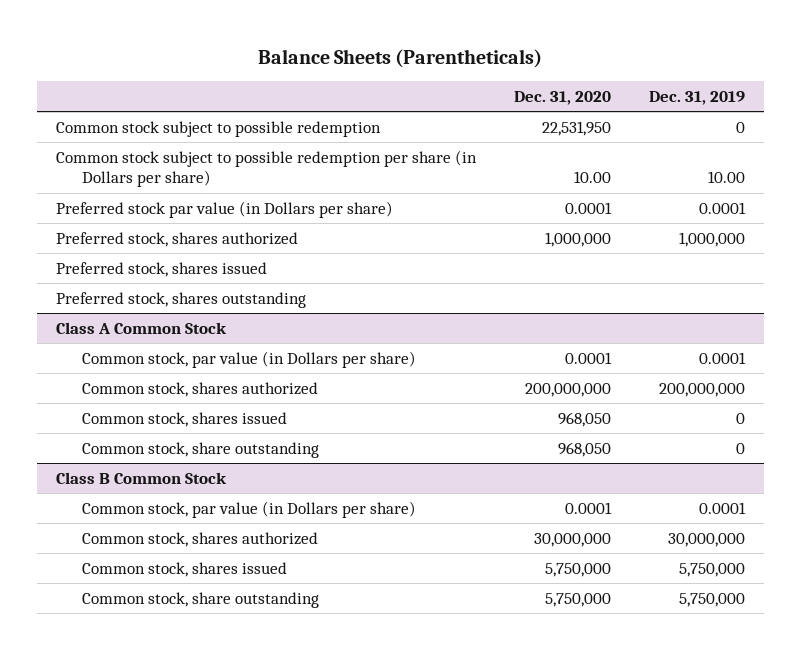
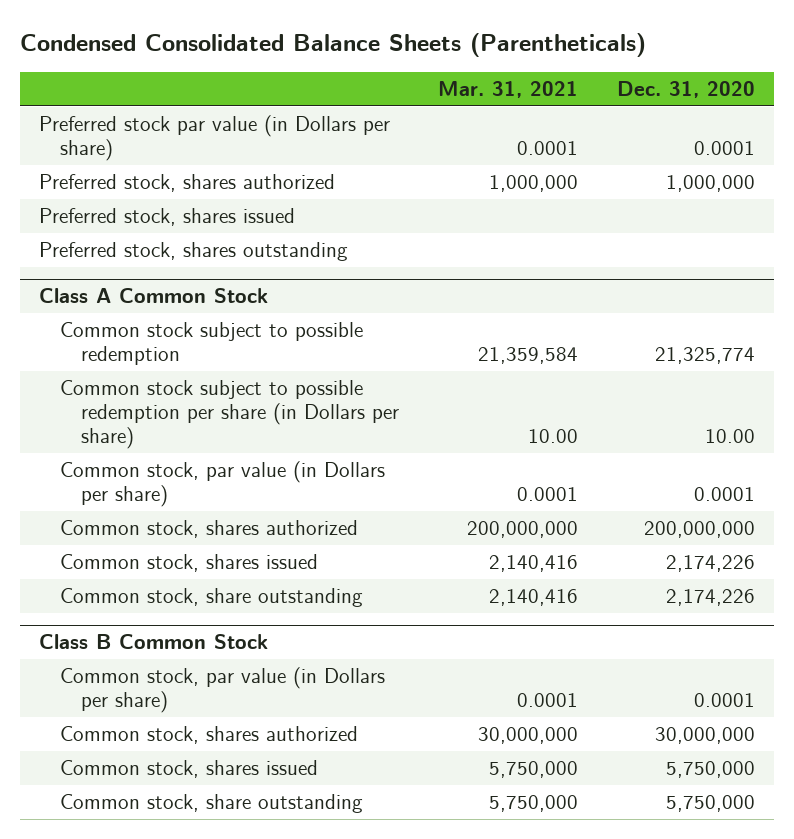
- Balance Sheets (Parentheticals)
+ Condensed Consolidated Balance Sheets (Parentheticals)
- | Dec. 31, 2020 | Dec. 31, 2019
+ | Mar. 31, 2021 | Dec. 31, 2020
- Common stock subject to possible redemption | 22,531,950 | 0
- Common stock subject to possible redemption per share (in Dollars per share) | 10.00 | 10.00
@ Class A Common Stock
+ Common stock subject to possible redemption | 21,359,584 | 21,325,774
+ Common stock subject to possible redemption per share (in Dollars per share) | 10.00 | 10.00
- Common stock, shares issued | 968,050 | 0
- Common stock, share outstanding | 968,050 | 0
+ Common stock, shares issued | 2,140,416 | 2,174,226
+ Common stock, share outstanding | 2,140,416 | 2,174,226

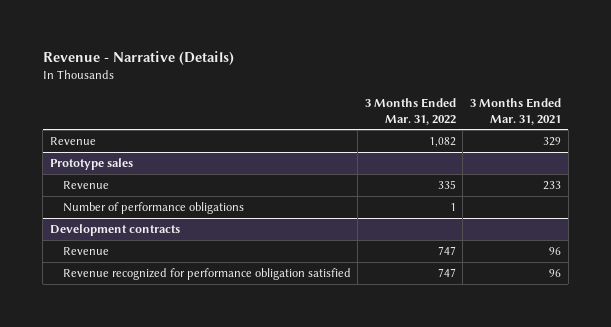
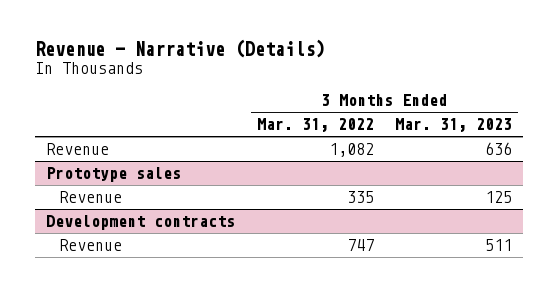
- | 3 Months Ended Mar. 31, 2022 | 3 Months Ended Mar. 31, 2021
+ | 3 Months Ended Mar. 31, 2022 | 3 Months Ended Mar. 31, 2023
@ Prototype sales
- Number of performance obligations | 1 |
@ Development contracts
- Revenue recognized for performance obligation satisfied | 747 | 96

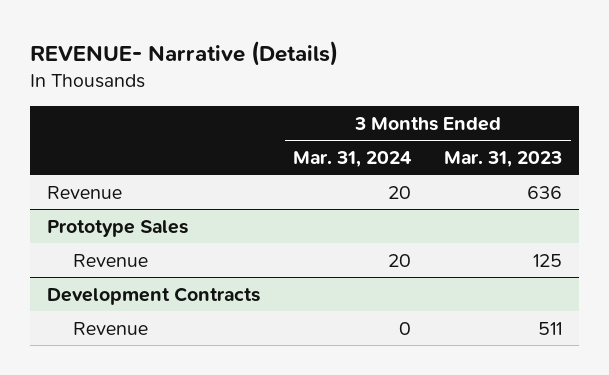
- Revenue - Narrative (Details)
+ REVENUE- Narrative (Details)
- | 3 Months Ended Mar. 31, 2022 | 3 Months Ended Mar. 31, 2023
+ | 3 Months Ended Mar. 31, 2024 | 3 Months Ended Mar. 31, 2023
- Prototype sales
+ Prototype Sales
- Development contracts
+ Development Contracts

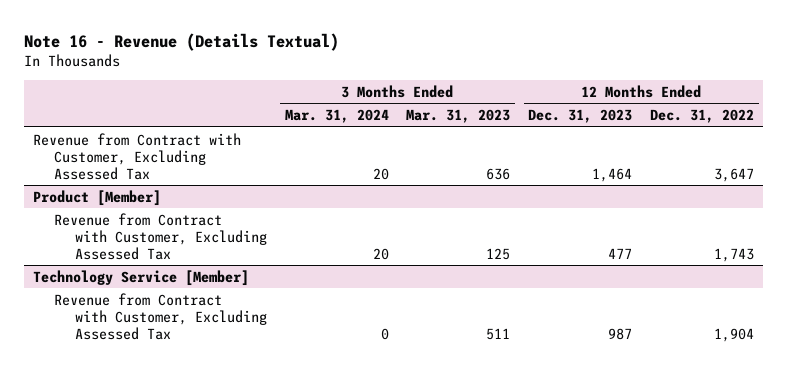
- REVENUE- Narrative (Details)
+ Note 16 - Revenue (Details Textual)
- | 3 Months Ended Mar. 31, 2024 | 3 Months Ended Mar. 31, 2023
+ | 3 Months Ended Mar. 31, 2024 | 3 Months Ended Mar. 31, 2023 | 12 Months Ended Dec. 31, 2023 | 12 Months Ended Dec. 31, 2022
- Revenue | 20 | 636
- Prototype Sales
- Revenue | 20 | 125
- Development Contracts
- Revenue | 0 | 511
+ Revenue from Contract with Customer, Excluding Assessed Tax | 20 | 636 | 1,464 | 3,647
+ Product [Member]
+ Revenue from Contract with Customer, Excluding Assessed Tax | 20 | 125 | 477 | 1,743
+ Technology Service [Member]
+ Revenue from Contract with Customer, Excluding Assessed Tax | 0 | 511 | 987 | 1,904

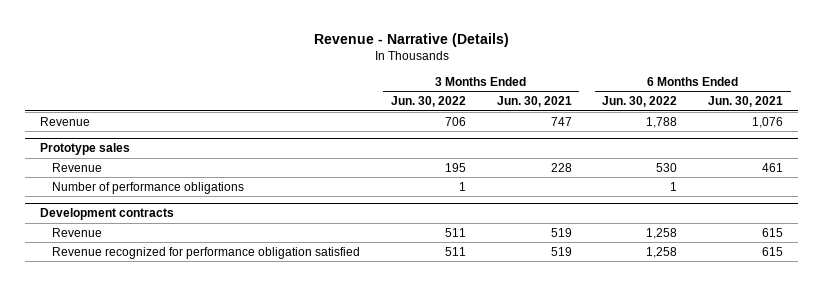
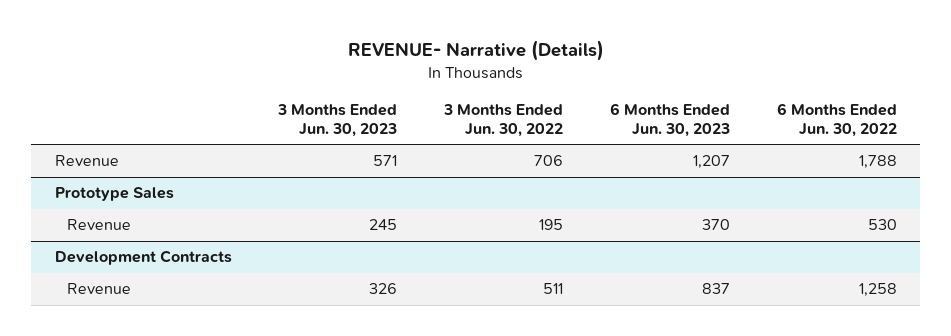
- Revenue - Narrative (Details)
+ REVENUE- Narrative (Details)
- | 3 Months Ended Jun. 30, 2022 | 3 Months Ended Jun. 30, 2021 | 6 Months Ended Jun. 30, 2022 | 6 Months Ended Jun. 30, 2021
+ | 3 Months Ended Jun. 30, 2023 | 3 Months Ended Jun. 30, 2022 | 6 Months Ended Jun. 30, 2023 | 6 Months Ended Jun. 30, 2022
- Prototype sales
+ Prototype Sales
- Number of performance obligations | 1 | | 1 |
- Development contracts
+ Development Contracts
- Revenue recognized for performance obligation satisfied | 511 | 519 | 1,258 | 615

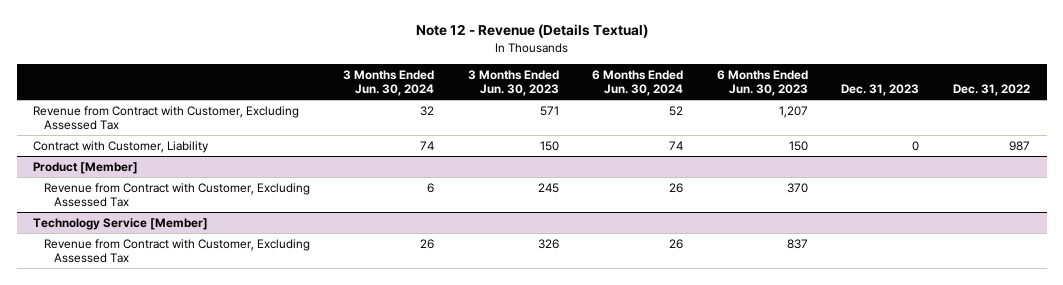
- REVENUE- Narrative (Details)
+ Note 12 - Revenue (Details Textual)
- | 3 Months Ended Jun. 30, 2023 | 3 Months Ended Jun. 30, 2022 | 6 Months Ended Jun. 30, 2023 | 6 Months Ended Jun. 30, 2022
+ | 3 Months Ended Jun. 30, 2024 | 3 Months Ended Jun. 30, 2023 | 6 Months Ended Jun. 30, 2024 | 6 Months Ended Jun. 30, 2023 | Dec. 31, 2023 | Dec. 31, 2022
- Revenue | 571 | 706 | 1,207 | 1,788
- Prototype Sales
- Revenue | 245 | 195 | 370 | 530
- Development Contracts
- Revenue | 326 | 511 | 837 | 1,258
+ Revenue from Contract with Customer, Excluding Assessed Tax | 32 | 571 | 52 | 1,207 | |
+ Contract with Customer, Liability | 74 | 150 | 74 | 150 | 0 | 987
+ Product [Member]
+ Revenue from Contract with Customer, Excluding Assessed Tax | 6 | 245 | 26 | 370 | |
+ Technology Service [Member]
+ Revenue from Contract with Customer, Excluding Assessed Tax | 26 | 326 | 26 | 837 | |

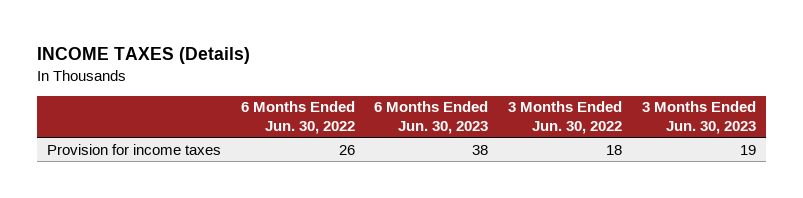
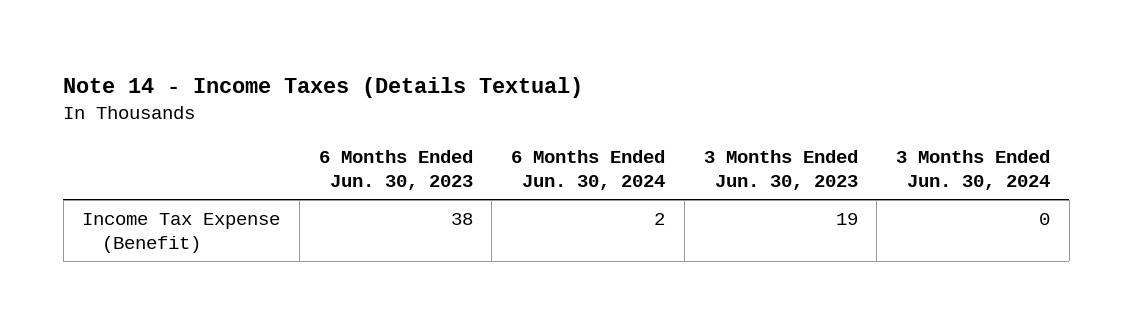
- INCOME TAXES (Details)
+ Note 14 - Income Taxes (Details Textual)
- | 6 Months Ended Jun. 30, 2022 | 6 Months Ended Jun. 30, 2023 | 3 Months Ended Jun. 30, 2022 | 3 Months Ended Jun. 30, 2023
+ | 6 Months Ended Jun. 30, 2023 | 6 Months Ended Jun. 30, 2024 | 3 Months Ended Jun. 30, 2023 | 3 Months Ended Jun. 30, 2024
- Provision for income taxes | 26 | 38 | 18 | 19
+ Income Tax Expense (Benefit) | 38 | 2 | 19 | 0

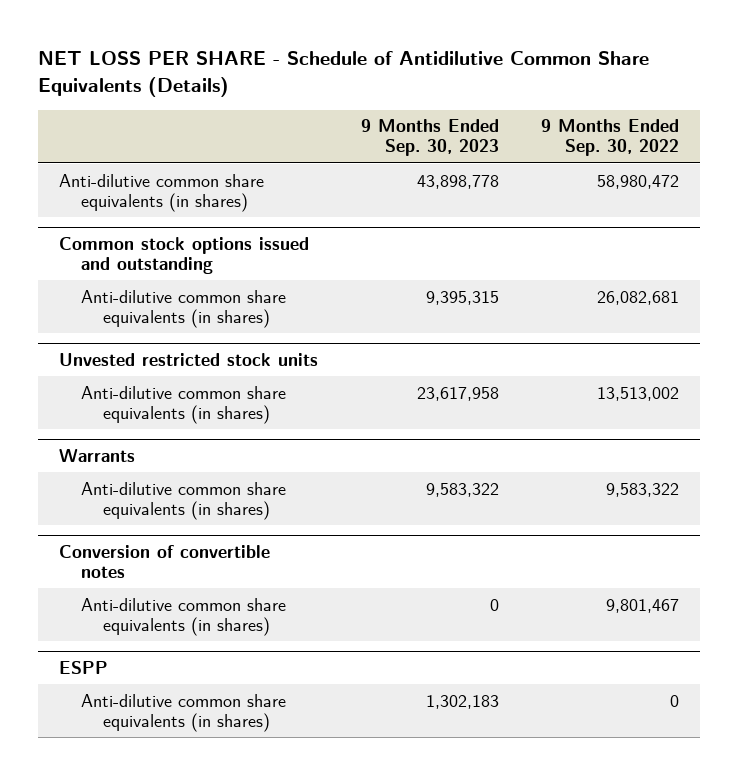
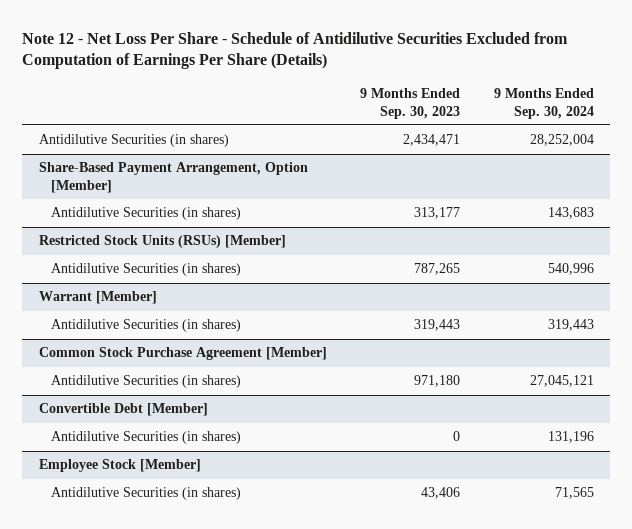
- NET LOSS PER SHARE - Schedule of Antidilutive Common Share Equivalents (Details)
+ Note 12 - Net Loss Per Share - Schedule of Antidilutive Securities Excluded from Computation of Earnings Per Share (Details)
- | 9 Months Ended Sep. 30, 2023 | 9 Months Ended Sep. 30, 2022
+ | 9 Months Ended Sep. 30, 2023 | 9 Months Ended Sep. 30, 2024
- Anti-dilutive common share equivalents (in shares) | 43,898,778 | 58,980,472
- Common stock options issued and outstanding
- Anti-dilutive common share equivalents (in shares) | 9,395,315 | 26,082,681
- Unvested restricted stock units
- Anti-dilutive common share equivalents (in shares) | 23,617,958 | 13,513,002
- Warrants
- Anti-dilutive common share equivalents (in shares) | 9,583,322 | 9,583,322
- Conversion of convertible notes
- Anti-dilutive common share equivalents (in shares) | 0 | 9,801,467
- ESPP
- Anti-dilutive common share equivalents (in shares) | 1,302,183 | 0
+ Antidilutive Securities (in shares) | 2,434,471 | 28,252,004
+ Share-Based Payment Arrangement, Option [Member]
+ Antidilutive Securities (in shares) | 313,177 | 143,683
+ Restricted Stock Units (RSUs) [Member]
+ Antidilutive Securities (in shares) | 787,265 | 540,996
+ Warrant [Member]
+ Antidilutive Securities (in shares) | 319,443 | 319,443
+ Common Stock Purchase Agreement [Member]
+ Antidilutive Securities (in shares) | 971,180 | 27,045,121
+ Convertible Debt [Member]
+ Antidilutive Securities (in shares) | 0 | 131,196
+ Employee Stock [Member]
+ Antidilutive Securities (in shares) | 43,406 | 71,565

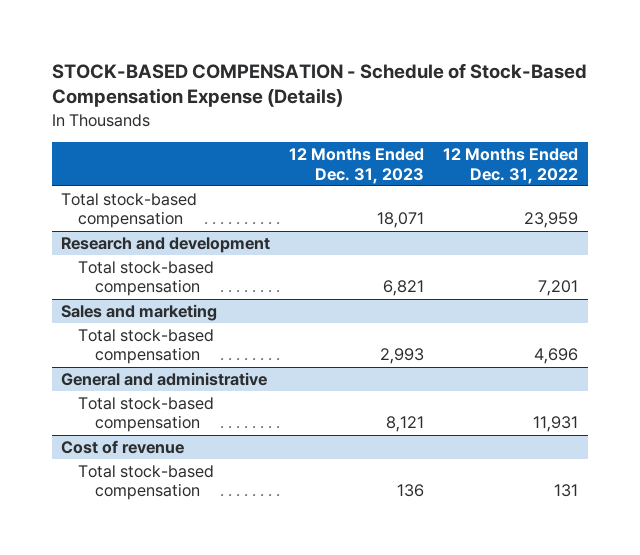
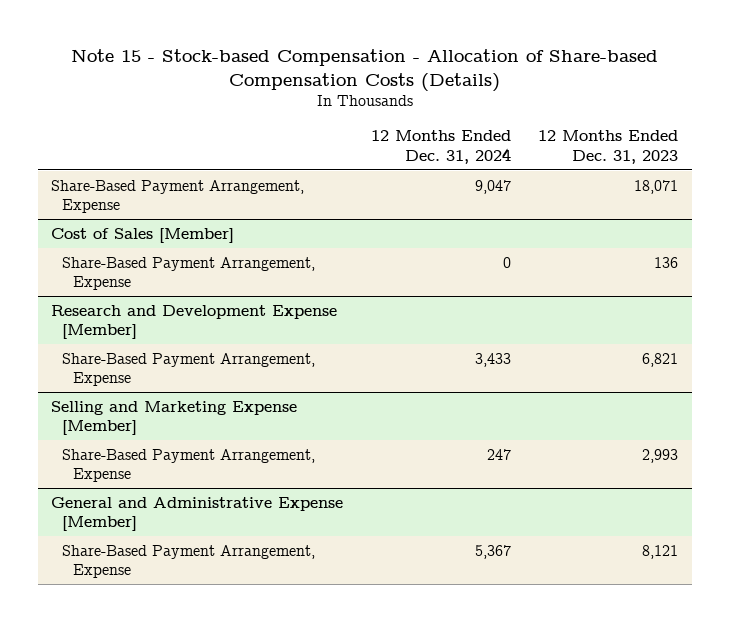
- STOCK-BASED COMPENSATION - Schedule of Stock-Based Compensation Expense (Details)
+ Note 15 - Stock-based Compensation - Allocation of Share-based Compensation Costs (Details)
- | 12 Months Ended Dec. 31, 2023 | 12 Months Ended Dec. 31, 2022
+ | 12 Months Ended Dec. 31, 2024 | 12 Months Ended Dec. 31, 2023
- Total stock-based compensation | 18,071 | 23,959
- Research and development
- Total stock-based compensation | 6,821 | 7,201
- Sales and marketing
- Total stock-based compensation | 2,993 | 4,696
- General and administrative
- Total stock-based compensation | 8,121 | 11,931
- Cost of revenue
- Total stock-based compensation | 136 | 131
+ Share-Based Payment Arrangement, Expense | 9,047 | 18,071
+ Cost of Sales [Member]
+ Share-Based Payment Arrangement, Expense | 0 | 136
+ Research and Development Expense [Member]
+ Share-Based Payment Arrangement, Expense | 3,433 | 6,821
+ Selling and Marketing Expense [Member]
+ Share-Based Payment Arrangement, Expense | 247 | 2,993
+ General and Administrative Expense [Member]
+ Share-Based Payment Arrangement, Expense | 5,367 | 8,121

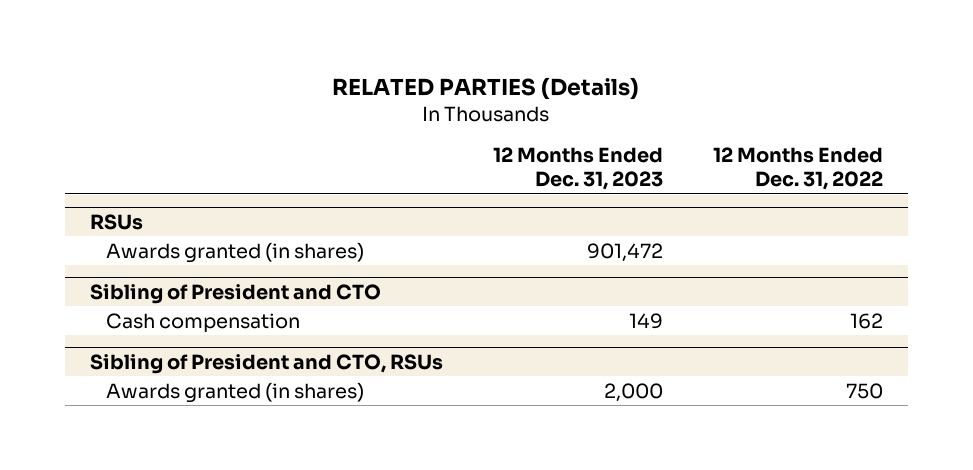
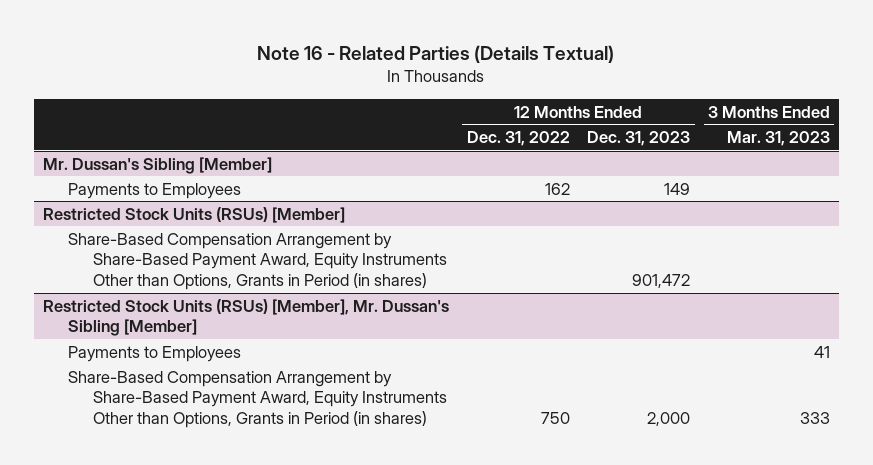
- RELATED PARTIES (Details)
+ Note 16 - Related Parties (Details Textual)
- | 12 Months Ended Dec. 31, 2023 | 12 Months Ended Dec. 31, 2022
+ | 12 Months Ended Dec. 31, 2022 | 12 Months Ended Dec. 31, 2023 | 3 Months Ended Mar. 31, 2023
- RSUs
- Awards granted (in shares) | 901,472 |
- Sibling of President and CTO
- Cash compensation | 149 | 162
- Sibling of President and CTO, RSUs
- Awards granted (in shares) | 2,000 | 750
+ Mr. Dussan's Sibling [Member]
+ Payments to Employees | 162 | 149 |
+ Restricted Stock Units (RSUs) [Member]
+ Share-Based Compensation Arrangement by Share-Based Payment Award, Equity Instruments Other than Options, Grants in Period (in shares) | | 901,472 |
+ Restricted Stock Units (RSUs) [Member], Mr. Dussan's Sibling [Member]
+ Payments to Employees | | | 41
+ Share-Based Compensation Arrangement by Share-Based Payment Award, Equity Instruments Other than Options, Grants in Period (in shares) | 750 | 2,000 | 333

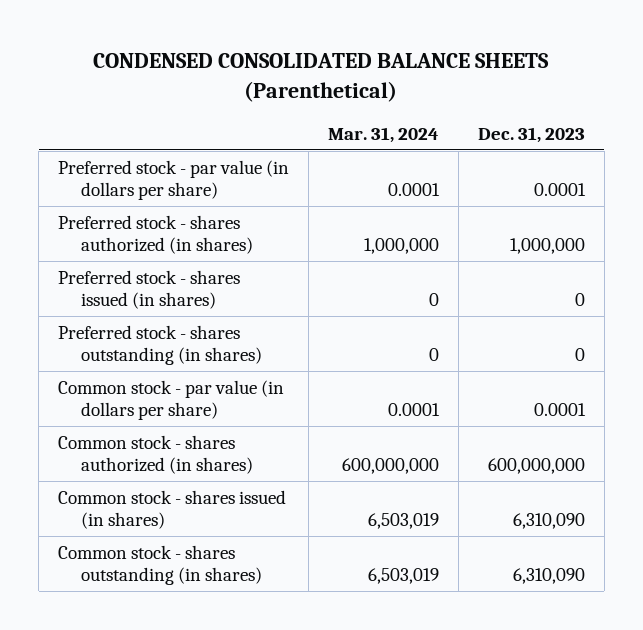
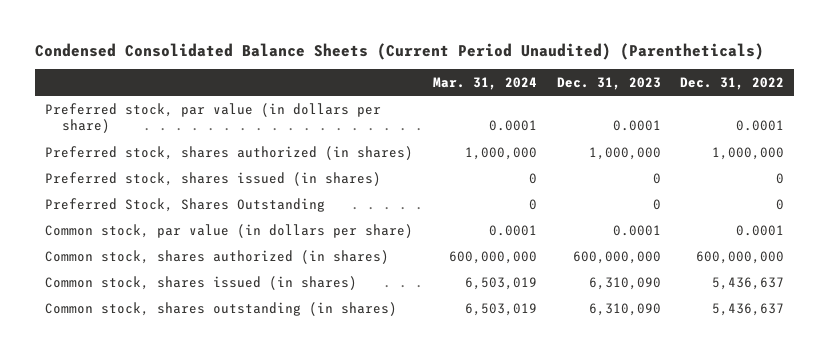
- CONDENSED CONSOLIDATED BALANCE SHEETS (Parenthetical)
+ Condensed Consolidated Balance Sheets (Current Period Unaudited) (Parentheticals)
- | Mar. 31, 2024 | Dec. 31, 2023
+ | Mar. 31, 2024 | Dec. 31, 2023 | Dec. 31, 2022
- Preferred stock - par value (in dollars per share) | 0.0001 | 0.0001
- Preferred stock - shares authorized (in shares) | 1,000,000 | 1,000,000
- Preferred stock - shares issued (in shares) | 0 | 0
- Preferred stock - shares outstanding (in shares) | 0 | 0
- Common stock - par value (in dollars per share) | 0.0001 | 0.0001
- Common stock - shares authorized (in shares) | 600,000,000 | 600,000,000
- Common stock - shares issued (in shares) | 6,503,019 | 6,310,090
- Common stock - shares outstanding (in shares) | 6,503,019 | 6,310,090
+ Preferred stock, par value (in dollars per share) | 0.0001 | 0.0001 | 0.0001
+ Preferred stock, shares authorized (in shares) | 1,000,000 | 1,000,000 | 1,000,000
+ Preferred stock, shares issued (in shares) | 0 | 0 | 0
+ Preferred Stock, Shares Outstanding | 0 | 0 | 0
+ Common stock, par value (in dollars per share) | 0.0001 | 0.0001 | 0.0001
+ Common stock, shares authorized (in shares) | 600,000,000 | 600,000,000 | 600,000,000
+ Common stock, shares issued (in shares) | 6,503,019 | 6,310,090 | 5,436,637
+ Common stock, shares outstanding (in shares) | 6,503,019 | 6,310,090 | 5,436,637

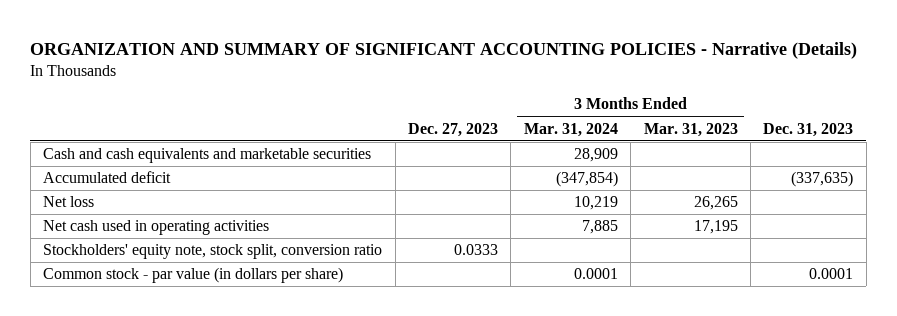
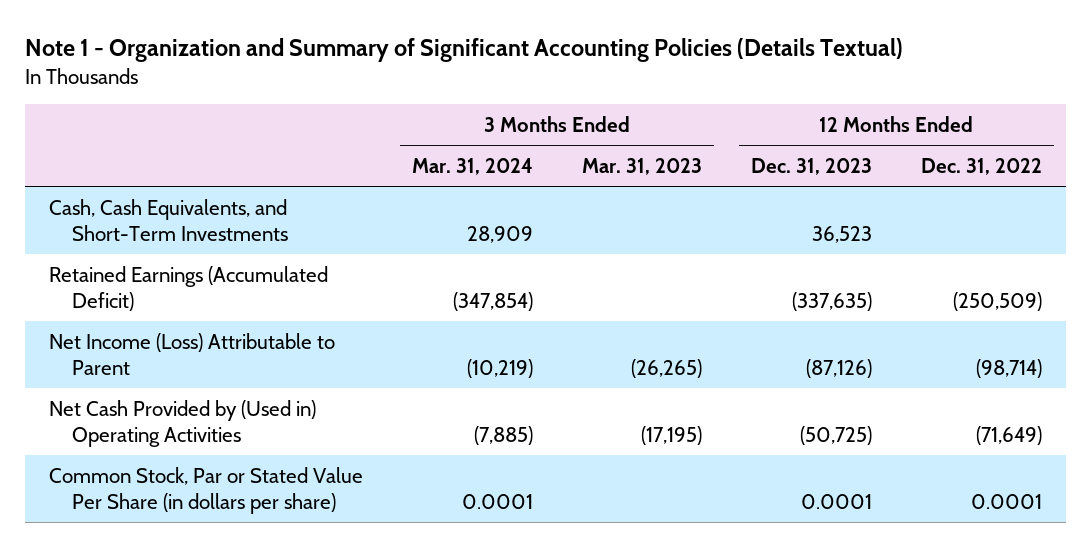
- ORGANIZATION AND SUMMARY OF SIGNIFICANT ACCOUNTING POLICIES - Narrative (Details)
+ Note 1 - Organization and Summary of Significant Accounting Policies (Details Textual)
- | Dec. 27, 2023 | 3 Months Ended Mar. 31, 2024 | 3 Months Ended Mar. 31, 2023 | Dec. 31, 2023
+ | 3 Months Ended Mar. 31, 2024 | 3 Months Ended Mar. 31, 2023 | 12 Months Ended Dec. 31, 2023 | 12 Months Ended Dec. 31, 2022
- Cash and cash equivalents and marketable securities | | 28,909 | |
- Accumulated deficit | | (347,854) | | (337,635)
- Net loss | | 10,219 | 26,265 |
- Net cash used in operating activities | | 7,885 | 17,195 |
- Stockholders' equity note, stock split, conversion ratio | 0.0333 | | |
- Common stock - par value (in dollars per share) | | 0.0001 | | 0.0001
+ Cash, Cash Equivalents, and Short-Term Investments | 28,909 | | 36,523 |
+ Retained Earnings (Accumulated Deficit) | (347,854) | | (337,635) | (250,509)
+ Net Income (Loss) Attributable to Parent | (10,219) | (26,265) | (87,126) | (98,714)
+ Net Cash Provided by (Used in) Operating Activities | (7,885) | (17,195) | (50,725) | (71,649)
+ Common Stock, Par or Stated Value Per Share (in dollars per share) | 0.0001 | | 0.0001 | 0.0001

